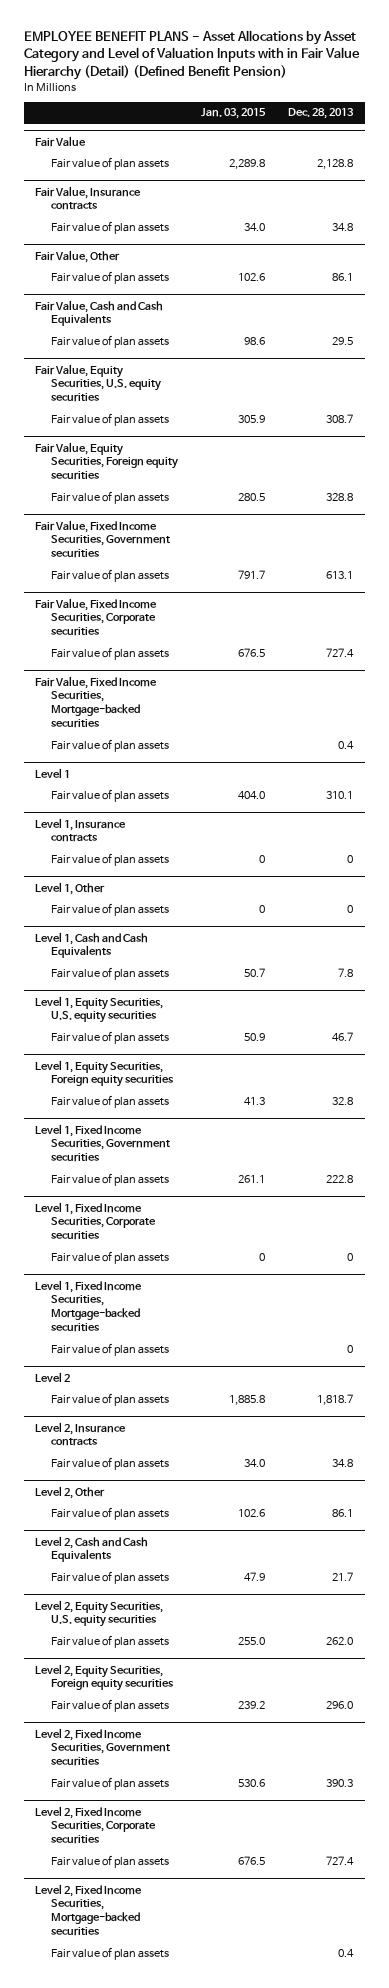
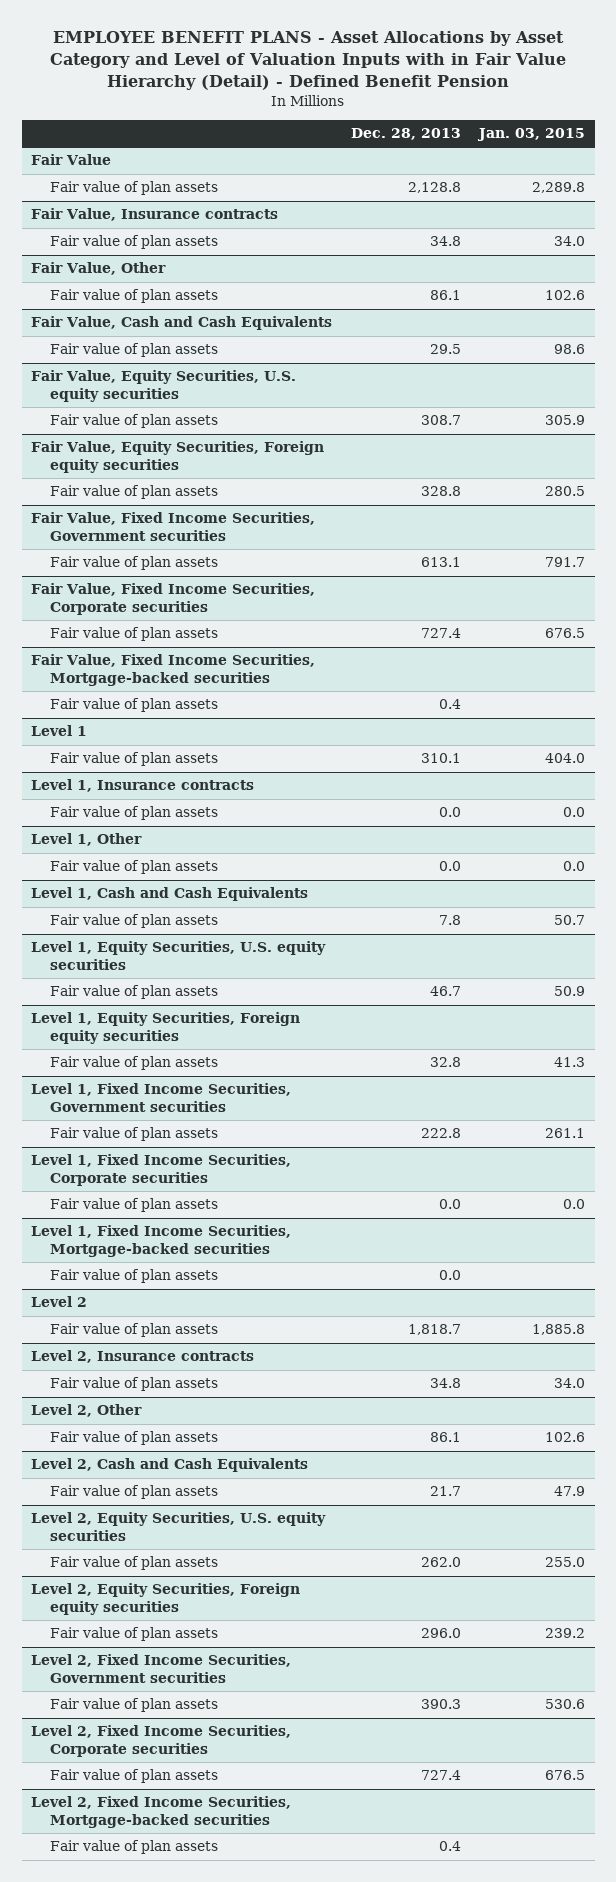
- EMPLOYEE BENEFIT PLANS - Asset Allocations by Asset Category and Level of Valuation Inputs with in Fair Value Hierarchy (Detail) (Defined Benefit Pension)
+ EMPLOYEE BENEFIT PLANS - Asset Allocations by Asset Category and Level of Valuation Inputs with in Fair Value Hierarchy (Detail) - Defined Benefit Pension
- | Jan. 03, 2015 | Dec. 28, 2013
+ | Dec. 28, 2013 | Jan. 03, 2015
@ Level 1, Insurance contracts
- Fair value of plan assets | 0 | 0
+ Fair value of plan assets | 0.0 | 0.0
@ Level 1, Other
- Fair value of plan assets | 0 | 0
+ Fair value of plan assets | 0.0 | 0.0
@ Level 1, Fixed Income Securities, Corporate securities
- Fair value of plan assets | 0 | 0
+ Fair value of plan assets | 0.0 | 0.0
@ Level 1, Fixed Income Securities, Mortgage-backed securities
- Fair value of plan assets | | 0
+ Fair value of plan assets | 0.0 |

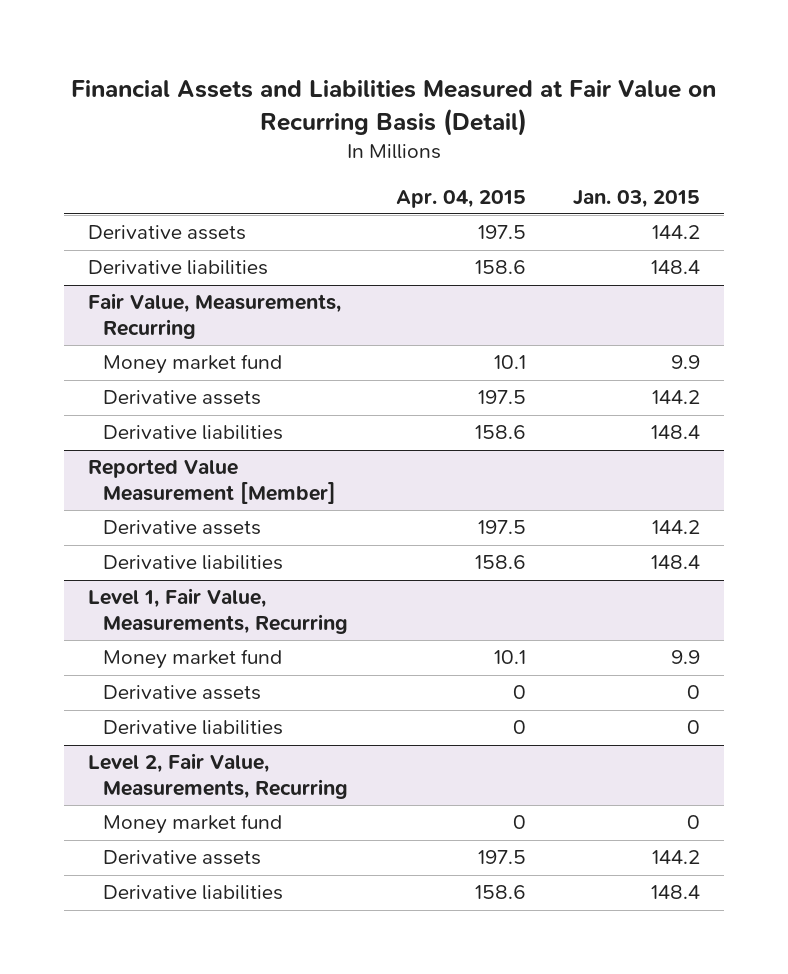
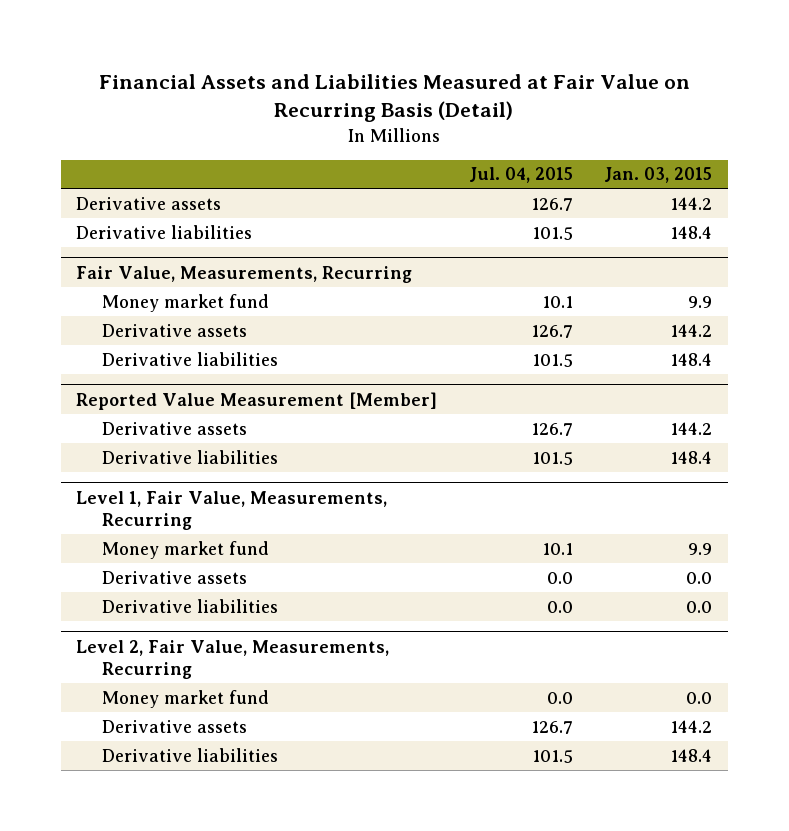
- | Apr. 04, 2015 | Jan. 03, 2015
+ | Jul. 04, 2015 | Jan. 03, 2015
@ Level 1, Fair Value, Measurements, Recurring
- Derivative assets | 0 | 0
- Derivative liabilities | 0 | 0
+ Derivative assets | 0.0 | 0.0
+ Derivative liabilities | 0.0 | 0.0
@ Level 2, Fair Value, Measurements, Recurring
- Money market fund | 0 | 0
+ Money market fund | 0.0 | 0.0

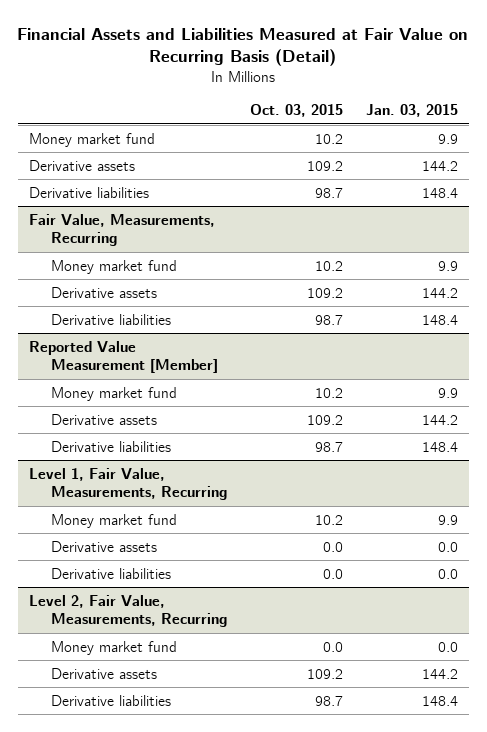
- | Jul. 04, 2015 | Jan. 03, 2015
+ | Oct. 03, 2015 | Jan. 03, 2015
+ Money market fund | 10.2 | 9.9
@ Reported Value Measurement [Member]
+ Money market fund | 10.2 | 9.9

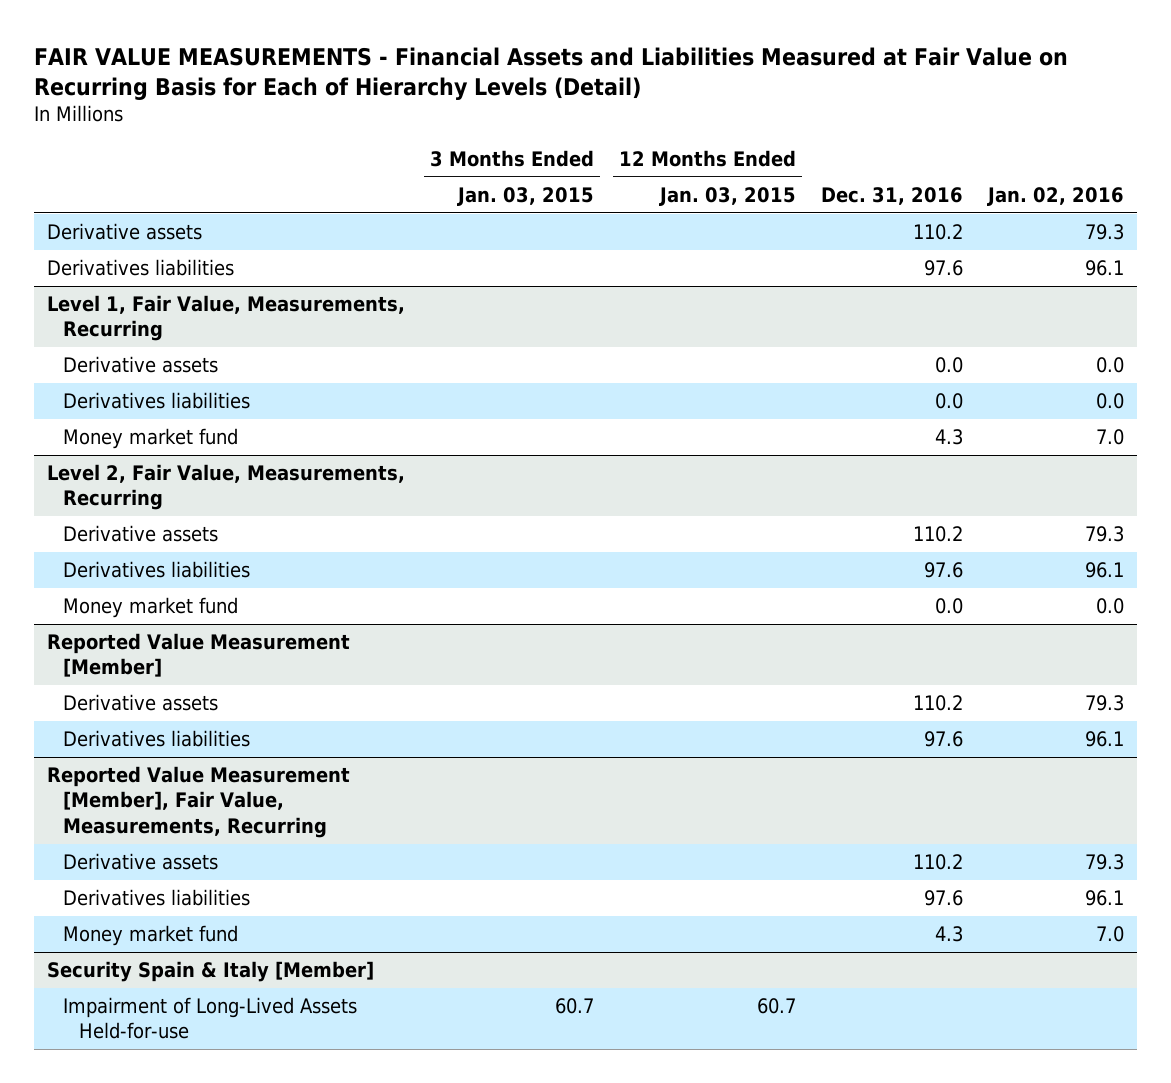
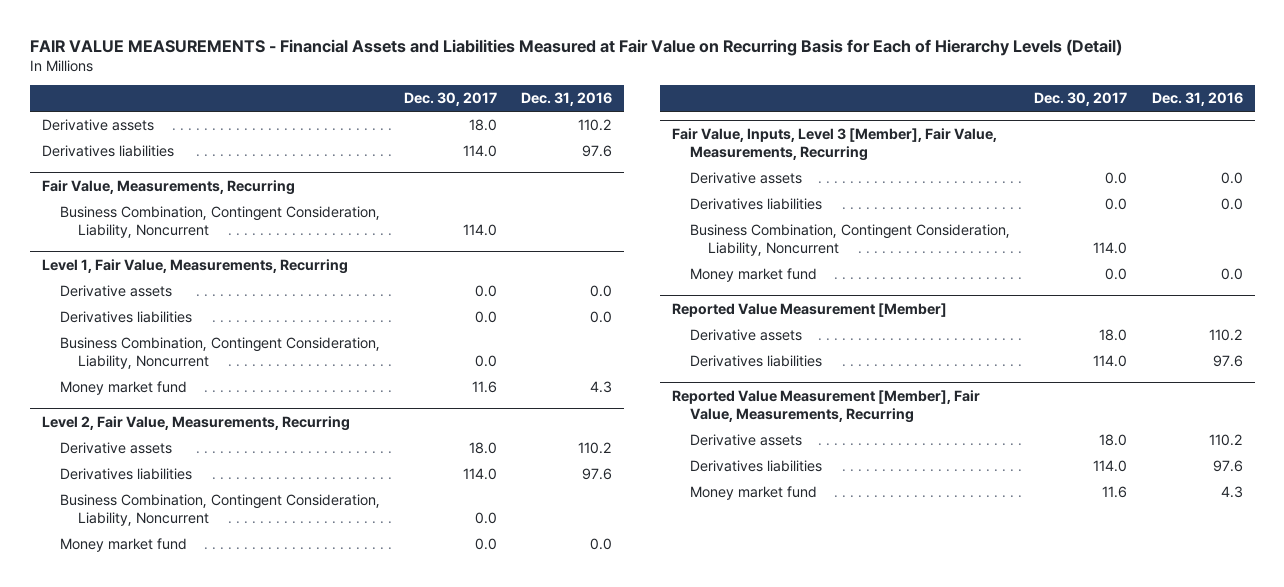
- | 3 Months Ended Jan. 03, 2015 | 12 Months Ended Jan. 03, 2015 | Dec. 31, 2016 | Jan. 02, 2016
+ | Dec. 30, 2017 | Dec. 31, 2016
+ Fair Value, Measurements, Recurring
+ Business Combination, Contingent Consideration, Liability, Noncurrent | 114.0 |
@ Level 1, Fair Value, Measurements, Recurring
+ Business Combination, Contingent Consideration, Liability, Noncurrent | 0.0 |
@ Level 2, Fair Value, Measurements, Recurring
+ Business Combination, Contingent Consideration, Liability, Noncurrent | 0.0 |
+ Fair Value, Inputs, Level 3 [Member], Fair Value, Measurements, Recurring
+ Derivative assets | 0.0 | 0.0
+ Derivatives liabilities | 0.0 | 0.0
+ Business Combination, Contingent Consideration, Liability, Noncurrent | 114.0 |
+ Money market fund | 0.0 | 0.0
- Security Spain & Italy [Member]
- Impairment of Long-Lived Assets Held-for-use | 60.7 | 60.7 | |

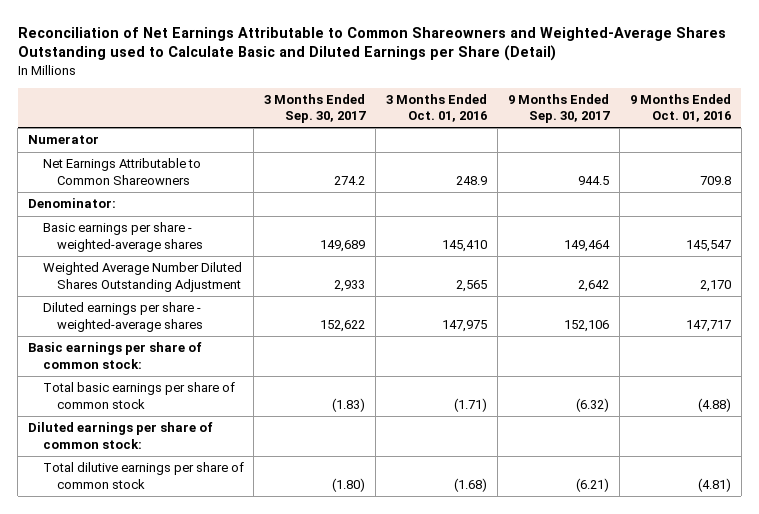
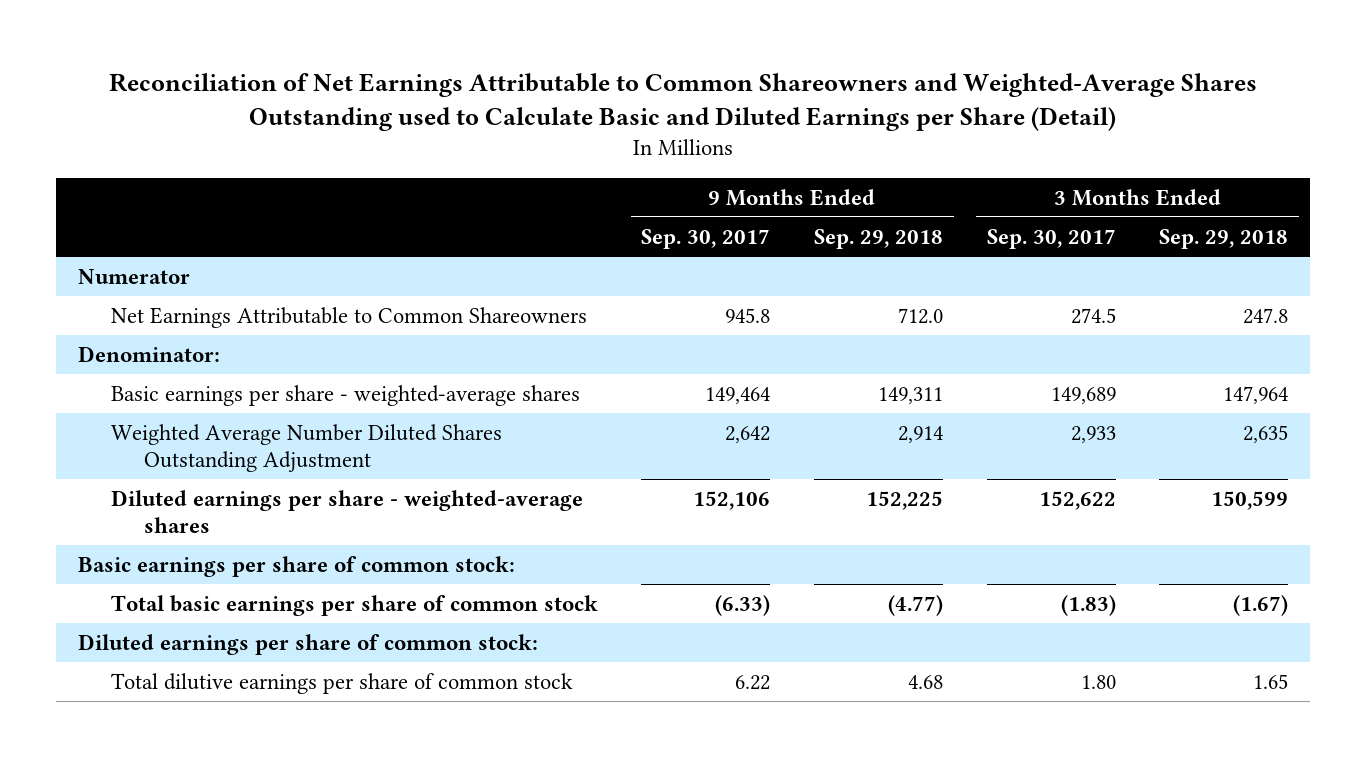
- | 3 Months Ended Sep. 30, 2017 | 3 Months Ended Oct. 01, 2016 | 9 Months Ended Sep. 30, 2017 | 9 Months Ended Oct. 01, 2016
+ | 9 Months Ended Sep. 30, 2017 | 9 Months Ended Sep. 29, 2018 | 3 Months Ended Sep. 30, 2017 | 3 Months Ended Sep. 29, 2018
- Net Earnings Attributable to Common Shareowners | 274.2 | 248.9 | 944.5 | 709.8
+ Net Earnings Attributable to Common Shareowners | 945.8 | 712.0 | 274.5 | 247.8
- Total basic earnings per share of common stock | (1.83) | (1.71) | (6.32) | (4.88)
+ Total basic earnings per share of common stock | (6.33) | (4.77) | (1.83) | (1.67)
- Total dilutive earnings per share of common stock | (1.80) | (1.68) | (6.21) | (4.81)
+ Total dilutive earnings per share of common stock | 6.22 | 4.68 | 1.80 | 1.65

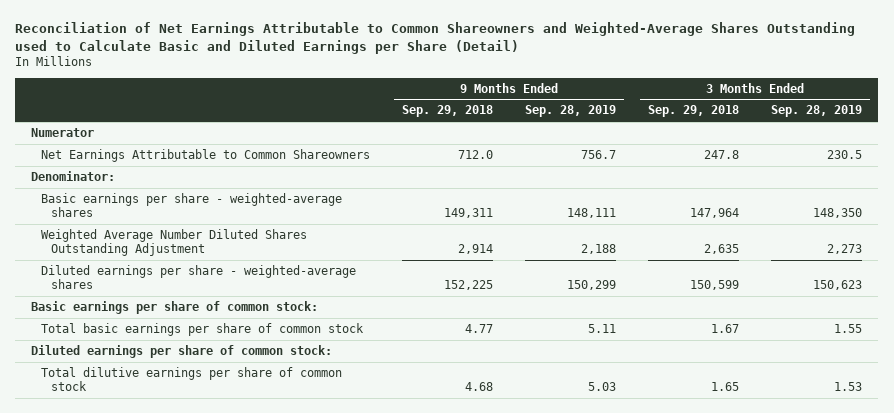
- | 9 Months Ended Sep. 30, 2017 | 9 Months Ended Sep. 29, 2018 | 3 Months Ended Sep. 30, 2017 | 3 Months Ended Sep. 29, 2018
+ | 9 Months Ended Sep. 29, 2018 | 9 Months Ended Sep. 28, 2019 | 3 Months Ended Sep. 29, 2018 | 3 Months Ended Sep. 28, 2019
- Total basic earnings per share of common stock | (6.33) | (4.77) | (1.83) | (1.67)
+ Total basic earnings per share of common stock | 4.77 | 5.11 | 1.67 | 1.55

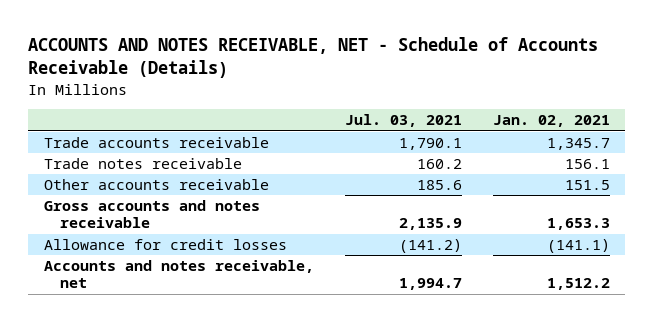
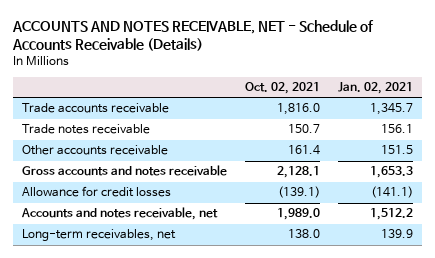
- | Jul. 03, 2021 | Jan. 02, 2021
+ | Oct. 02, 2021 | Jan. 02, 2021
+ Long-term receivables, net | 138.0 | 139.9

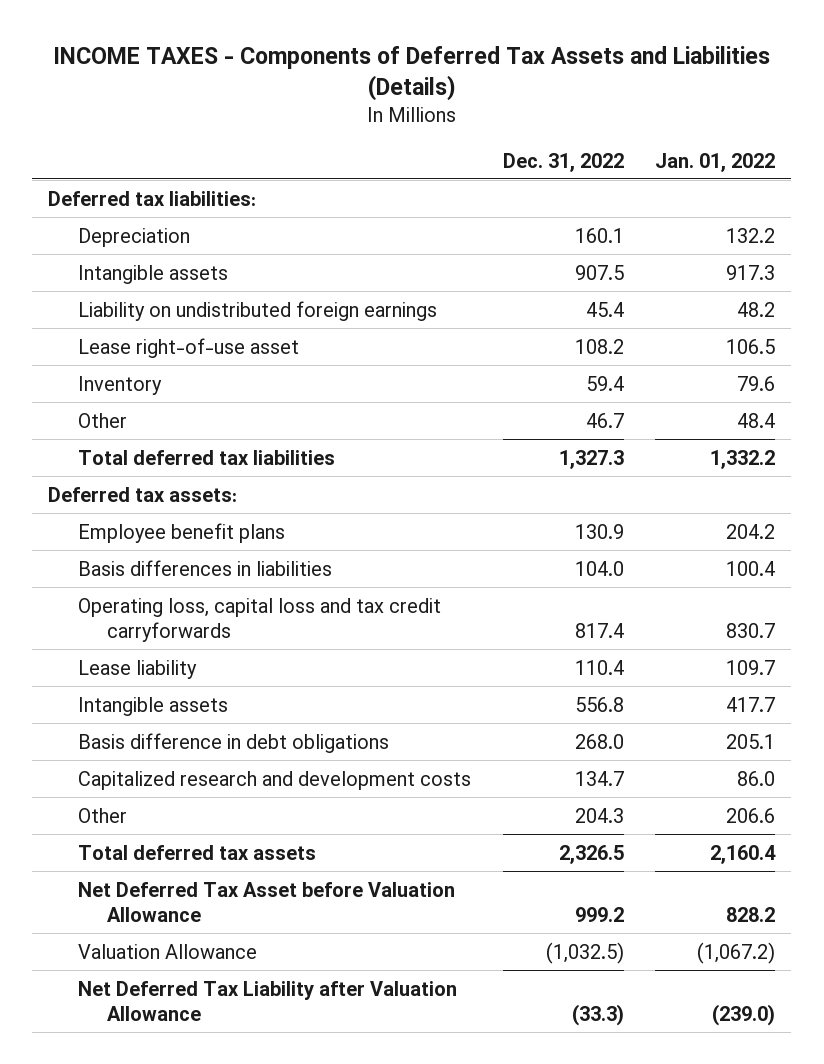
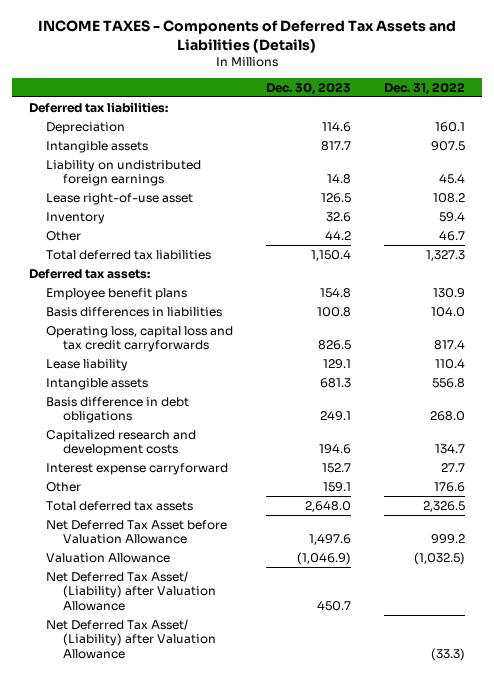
- | Dec. 31, 2022 | Jan. 01, 2022
+ | Dec. 30, 2023 | Dec. 31, 2022
- Other | 204.3 | 206.6
+ Interest expense carryforward | 152.7 | 27.7
+ Other | 159.1 | 176.6
- Net Deferred Tax Liability after Valuation Allowance | (33.3) | (239.0)
+ Net Deferred Tax Asset/ (Liability) after Valuation Allowance | 450.7 |
+ Net Deferred Tax Asset/ (Liability) after Valuation Allowance | | (33.3)

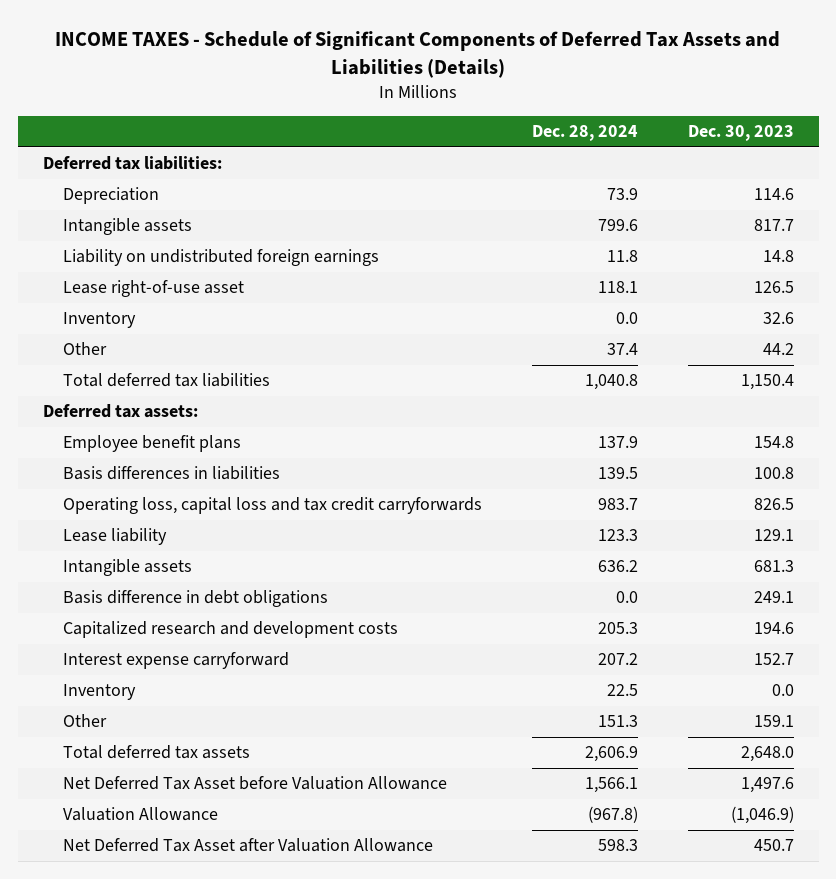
- INCOME TAXES - Components of Deferred Tax Assets and Liabilities (Details)
+ INCOME TAXES - Schedule of Significant Components of Deferred Tax Assets and Liabilities (Details)
- | Dec. 30, 2023 | Dec. 31, 2022
+ | Dec. 28, 2024 | Dec. 30, 2023
+ Inventory | 22.5 | 0.0
- Net Deferred Tax Asset/ (Liability) after Valuation Allowance | 450.7 |
- Net Deferred Tax Asset/ (Liability) after Valuation Allowance | | (33.3)
+ Net Deferred Tax Asset after Valuation Allowance | 598.3 | 450.7

